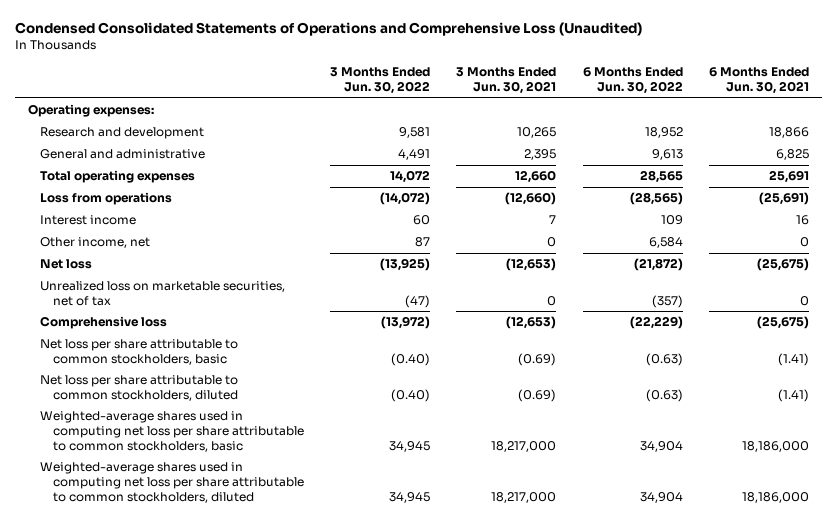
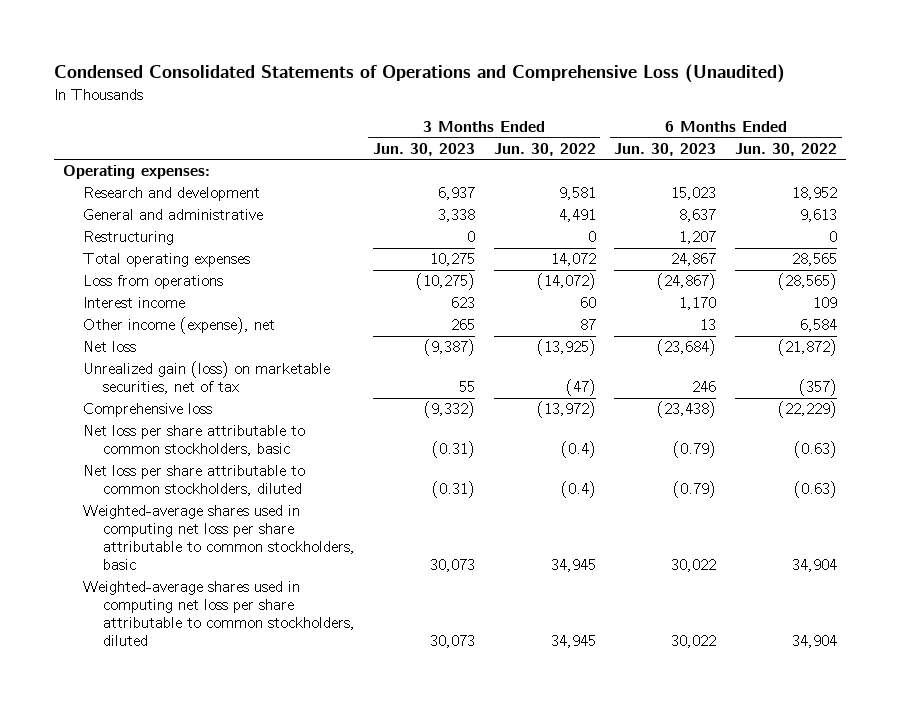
- | 3 Months Ended Jun. 30, 2022 | 3 Months Ended Jun. 30, 2021 | 6 Months Ended Jun. 30, 2022 | 6 Months Ended Jun. 30, 2021
+ | 3 Months Ended Jun. 30, 2023 | 3 Months Ended Jun. 30, 2022 | 6 Months Ended Jun. 30, 2023 | 6 Months Ended Jun. 30, 2022
+ Restructuring | 0 | 0 | 1,207 | 0
- Other income, net | 87 | 0 | 6,584 | 0
+ Other income (expense), net | 265 | 87 | 13 | 6,584
- Unrealized loss on marketable securities, net of tax | (47) | 0 | (357) | 0
+ Unrealized gain (loss) on marketable securities, net of tax | 55 | (47) | 246 | (357)
- Net loss per share attributable to common stockholders, basic | (0.40) | (0.69) | (0.63) | (1.41)
- Net loss per share attributable to common stockholders, diluted | (0.40) | (0.69) | (0.63) | (1.41)
+ Net loss per share attributable to common stockholders, basic | (0.31) | (0.4) | (0.79) | (0.63)
+ Net loss per share attributable to common stockholders, diluted | (0.31) | (0.4) | (0.79) | (0.63)

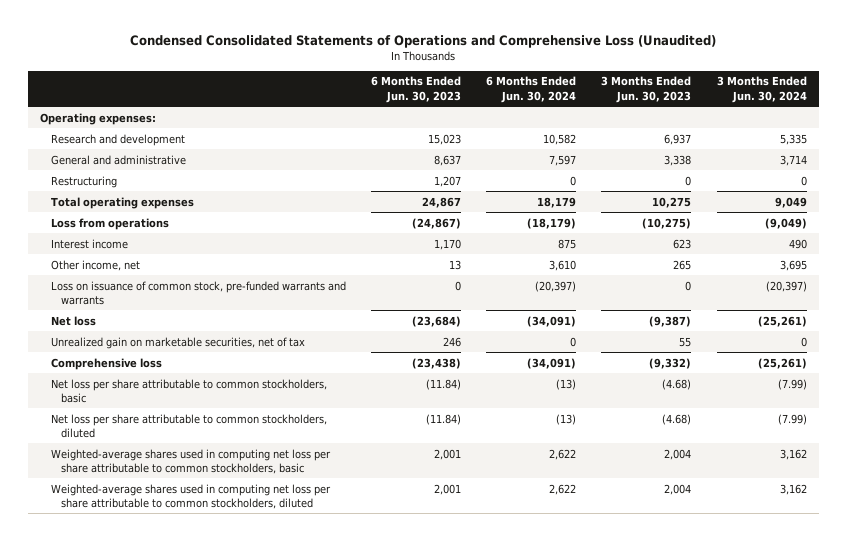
- | 3 Months Ended Jun. 30, 2023 | 3 Months Ended Jun. 30, 2022 | 6 Months Ended Jun. 30, 2023 | 6 Months Ended Jun. 30, 2022
+ | 6 Months Ended Jun. 30, 2023 | 6 Months Ended Jun. 30, 2024 | 3 Months Ended Jun. 30, 2023 | 3 Months Ended Jun. 30, 2024
- Other income (expense), net | 265 | 87 | 13 | 6,584
+ Other income, net | 13 | 3,610 | 265 | 3,695
+ Loss on issuance of common stock, pre-funded warrants and warrants | 0 | (20,397) | 0 | (20,397)
- Unrealized gain (loss) on marketable securities, net of tax | 55 | (47) | 246 | (357)
+ Unrealized gain on marketable securities, net of tax | 246 | 0 | 55 | 0
- Net loss per share attributable to common stockholders, basic | (0.31) | (0.4) | (0.79) | (0.63)
- Net loss per share attributable to common stockholders, diluted | (0.31) | (0.4) | (0.79) | (0.63)
- Weighted-average shares used in computing net loss per share attributable to common stockholders, basic | 30,073 | 34,945 | 30,022 | 34,904
- Weighted-average shares used in computing net loss per share attributable to common stockholders, diluted | 30,073 | 34,945 | 30,022 | 34,904
+ Net loss per share attributable to common stockholders, basic | (11.84) | (13) | (4.68) | (7.99)
+ Net loss per share attributable to common stockholders, diluted | (11.84) | (13) | (4.68) | (7.99)
+ Weighted-average shares used in computing net loss per share attributable to common stockholders, basic | 2,001 | 2,622 | 2,004 | 3,162
+ Weighted-average shares used in computing net loss per share attributable to common stockholders, diluted | 2,001 | 2,622 | 2,004 | 3,162

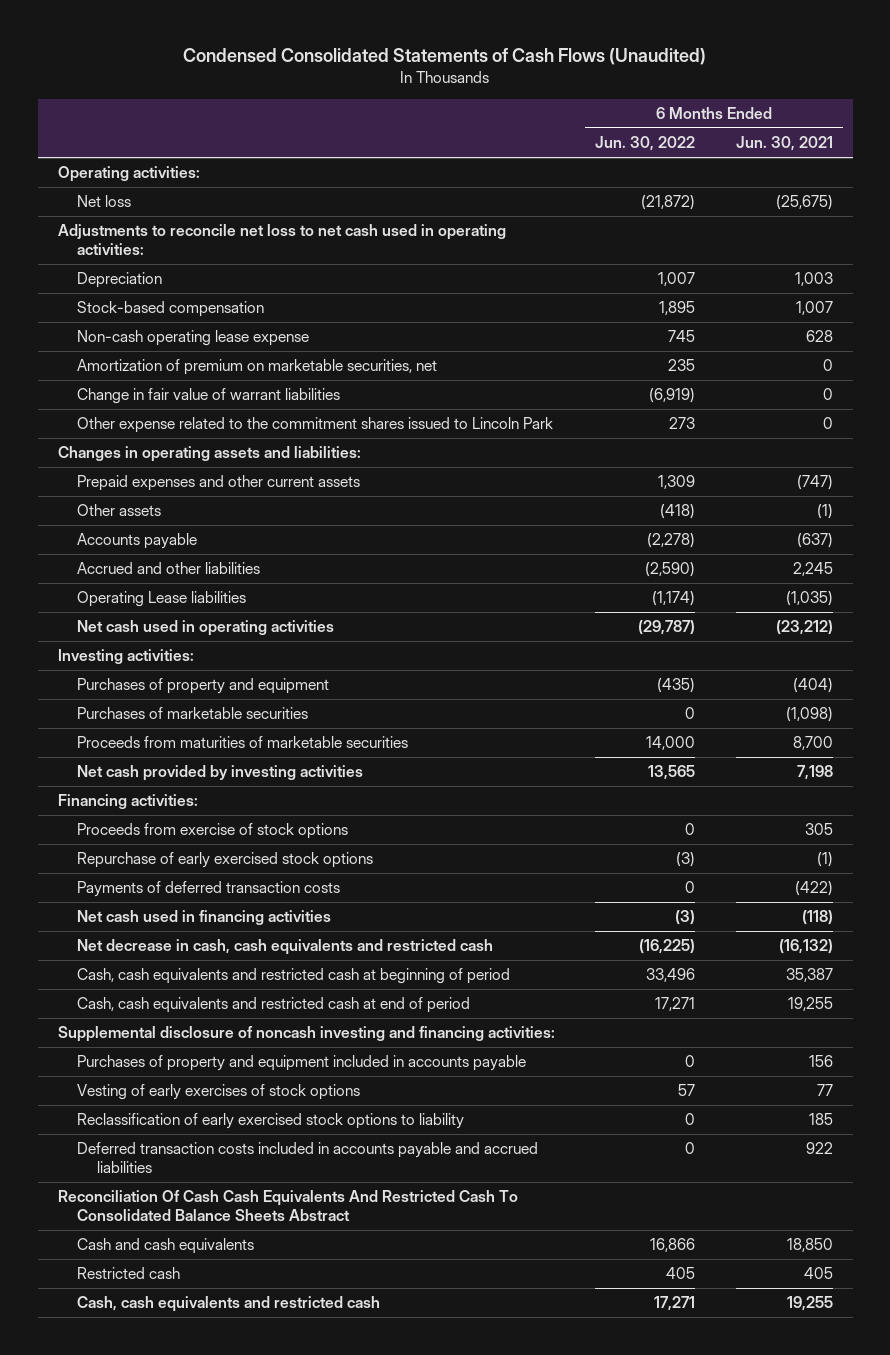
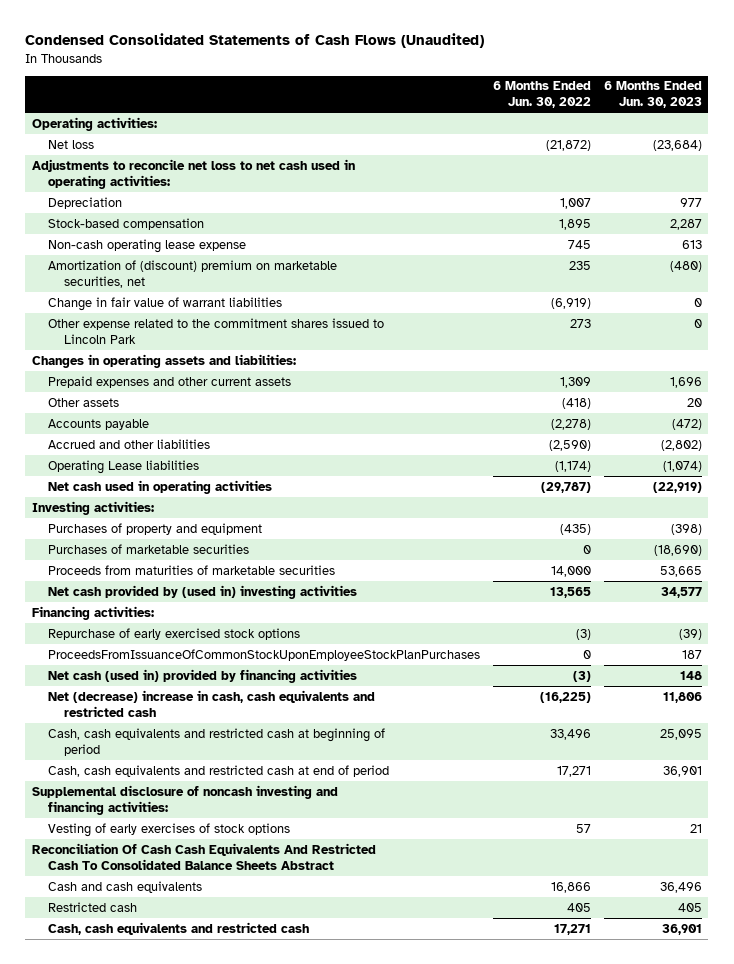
- | 6 Months Ended Jun. 30, 2022 | 6 Months Ended Jun. 30, 2021
+ | 6 Months Ended Jun. 30, 2022 | 6 Months Ended Jun. 30, 2023
- Amortization of premium on marketable securities, net | 235 | 0
+ Amortization of (discount) premium on marketable securities, net | 235 | (480)
- Net cash provided by investing activities | 13,565 | 7,198
+ Net cash provided by (used in) investing activities | 13,565 | 34,577
- Proceeds from exercise of stock options | 0 | 305
- Payments of deferred transaction costs | 0 | (422)
- Net cash used in financing activities | (3) | (118)
- Net decrease in cash, cash equivalents and restricted cash | (16,225) | (16,132)
+ ProceedsFromIssuanceOfCommonStockUponEmployeeStockPlanPurchases | 0 | 187
+ Net cash (used in) provided by financing activities | (3) | 148
+ Net (decrease) increase in cash, cash equivalents and restricted cash | (16,225) | 11,806
- Purchases of property and equipment included in accounts payable | 0 | 156
- Reclassification of early exercised stock options to liability | 0 | 185
- Deferred transaction costs included in accounts payable and accrued liabilities | 0 | 922

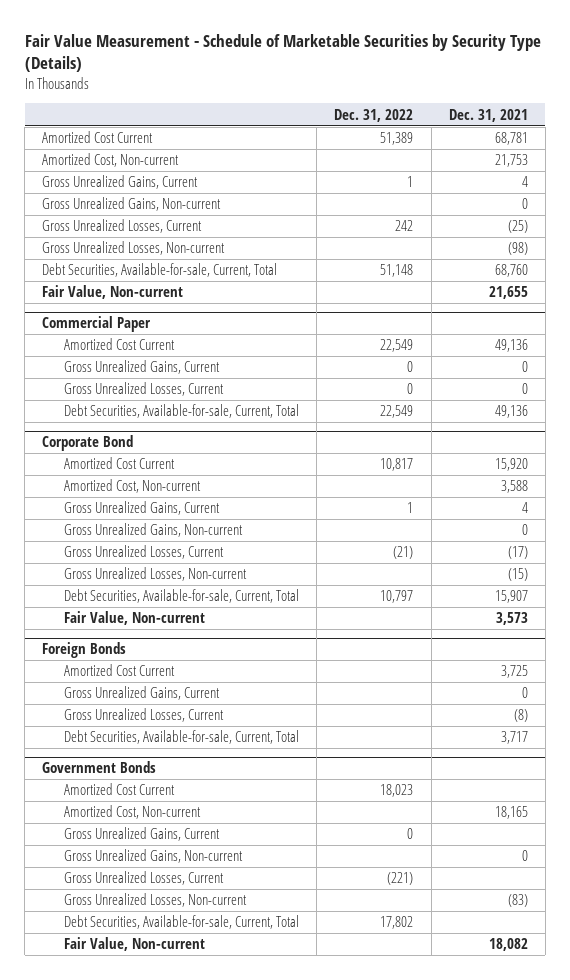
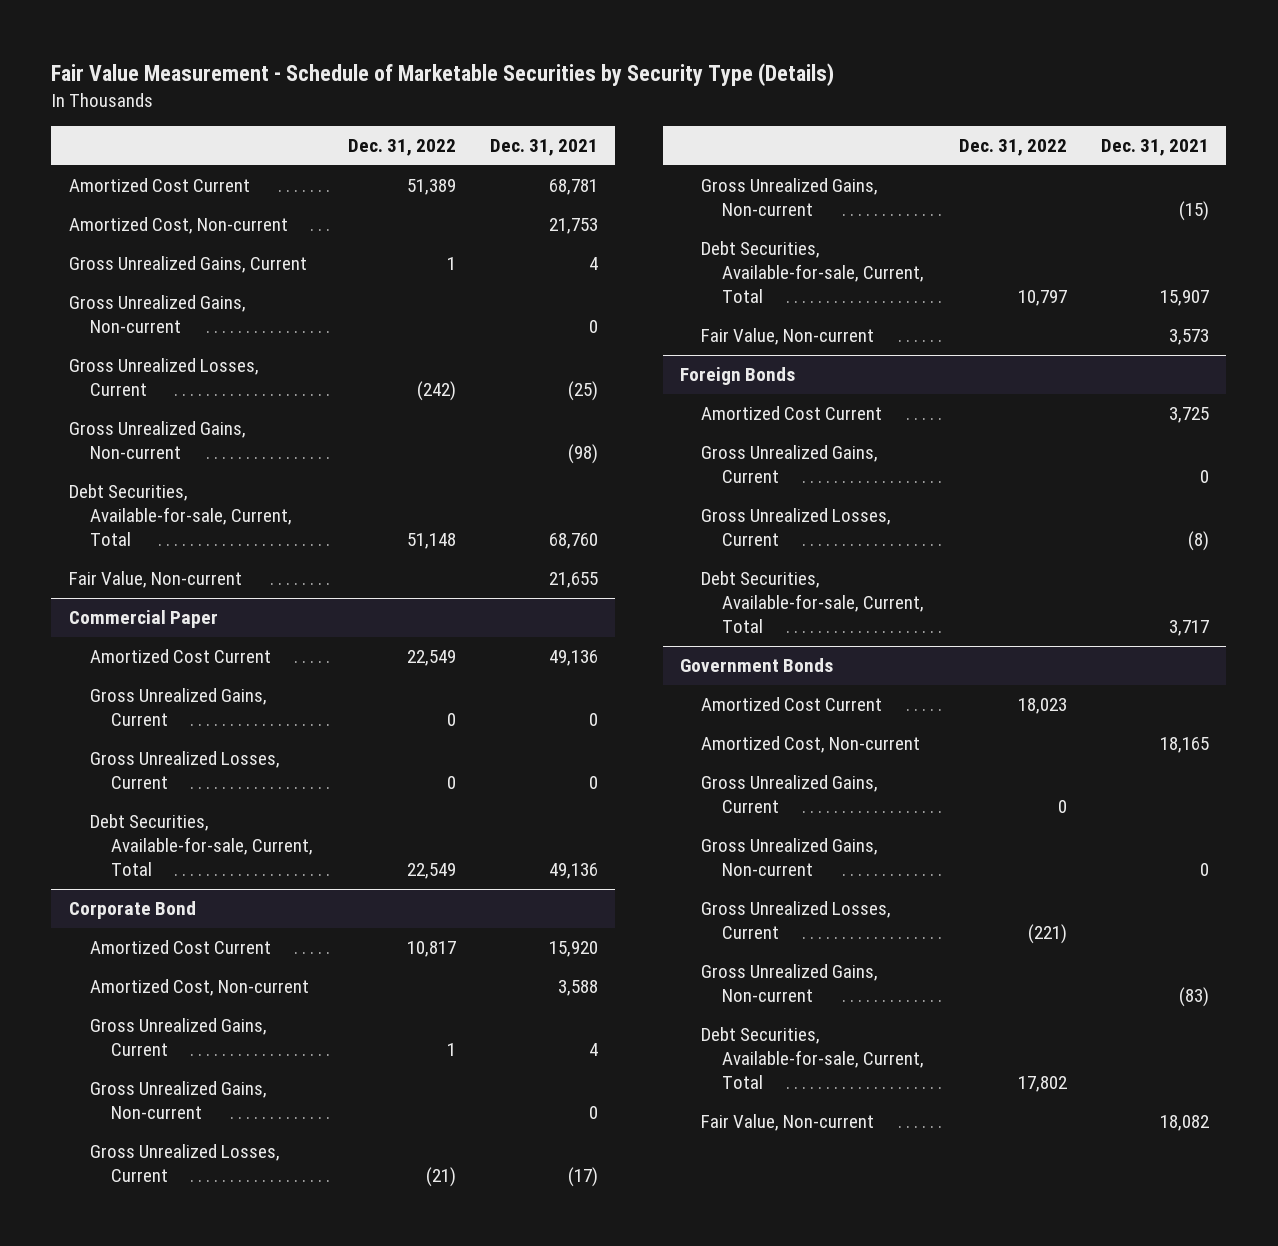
- Gross Unrealized Losses, Current | 242 | (25)
- Gross Unrealized Losses, Non-current | | (98)
+ Gross Unrealized Losses, Current | (242) | (25)
+ Gross Unrealized Gains, Non-current | | (98)
@ Corporate Bond
- Gross Unrealized Losses, Non-current | | (15)
+ Gross Unrealized Gains, Non-current | | (15)
@ Government Bonds
- Gross Unrealized Losses, Non-current | | (83)
+ Gross Unrealized Gains, Non-current | | (83)

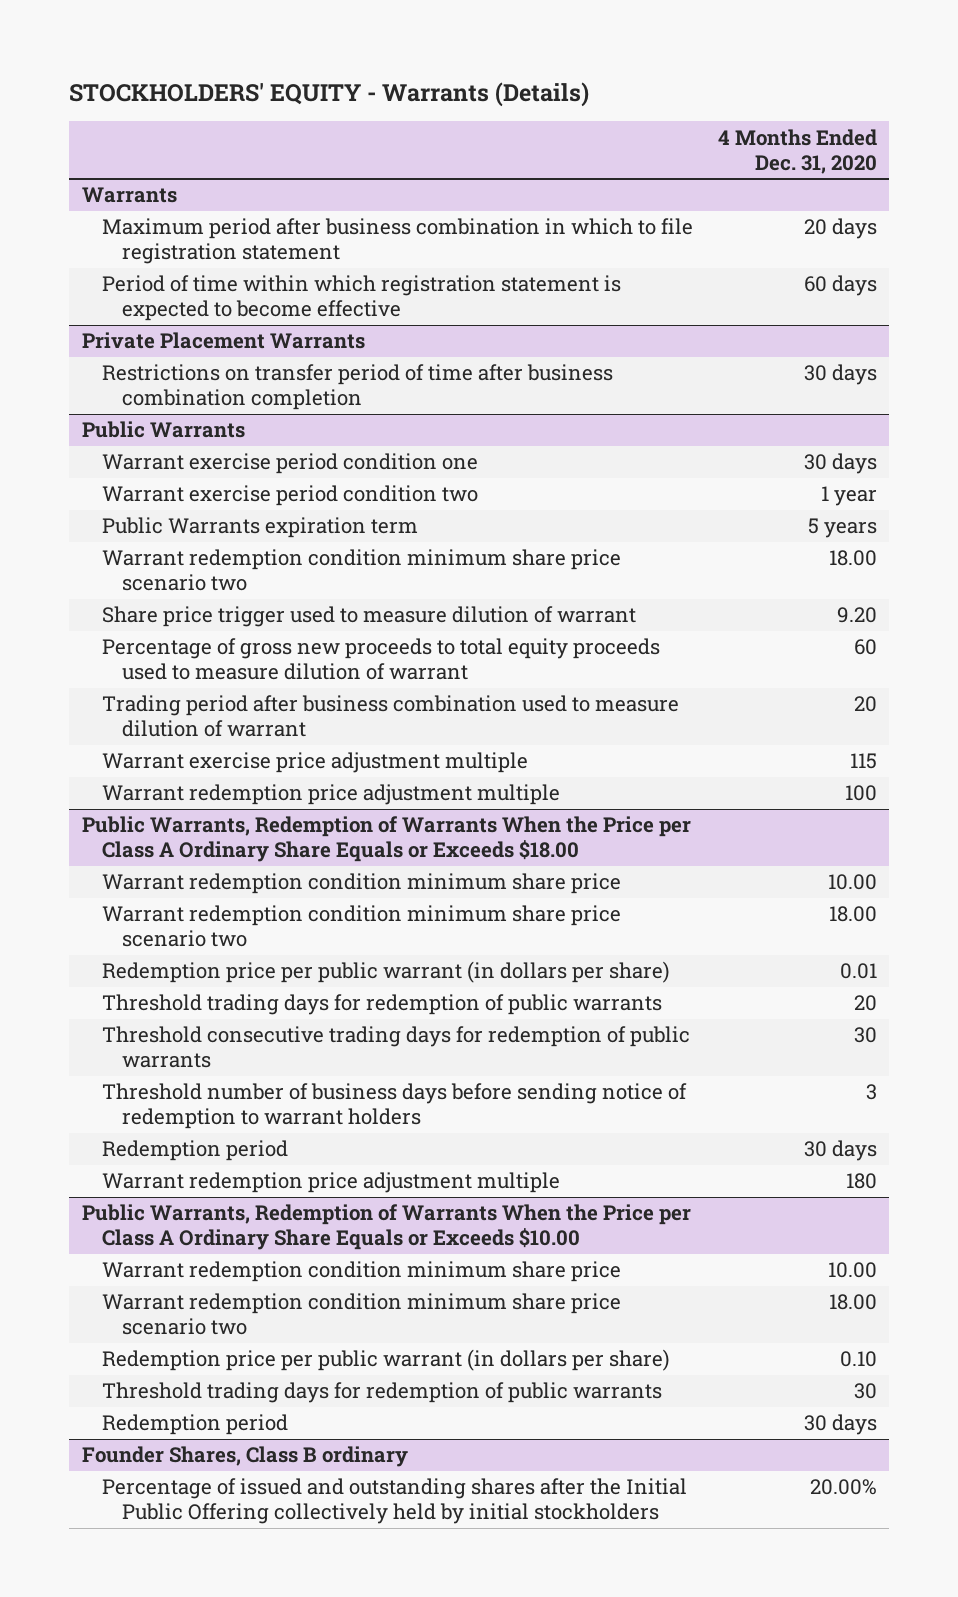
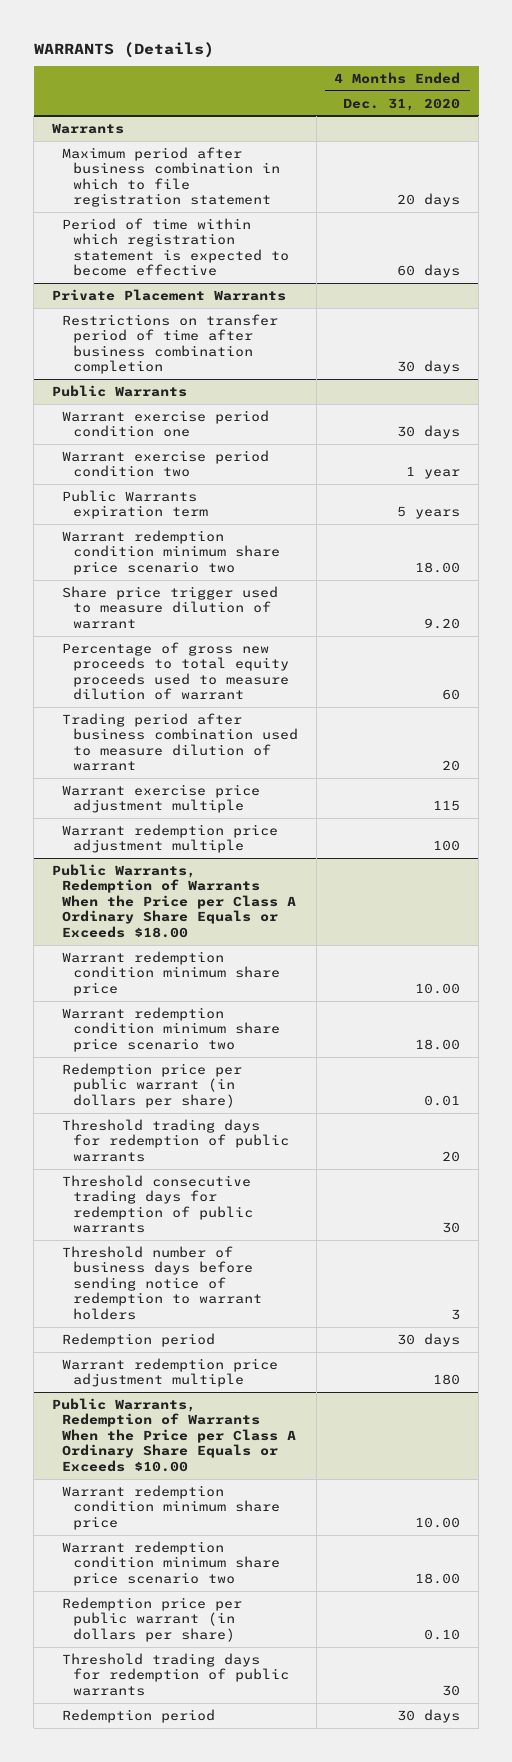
- STOCKHOLDERS' EQUITY - Warrants (Details)
+ WARRANTS (Details)
- Founder Shares, Class B ordinary
- Percentage of issued and outstanding shares after the Initial Public Offering collectively held by initial stockholders | 20.00%

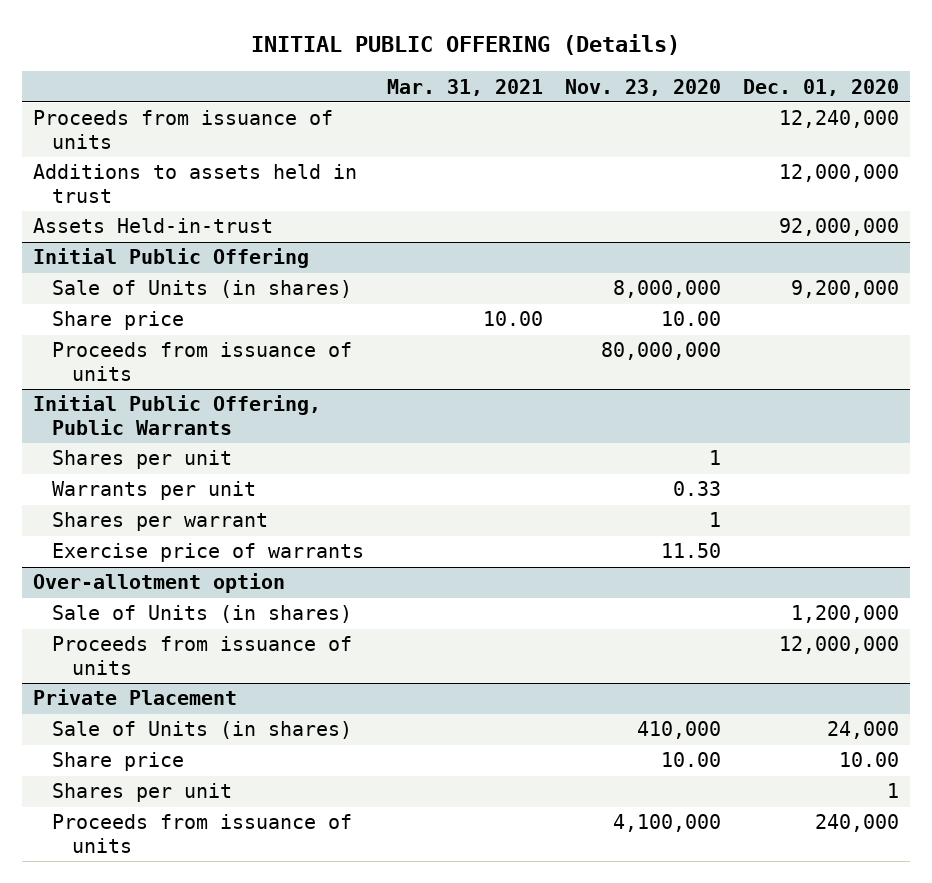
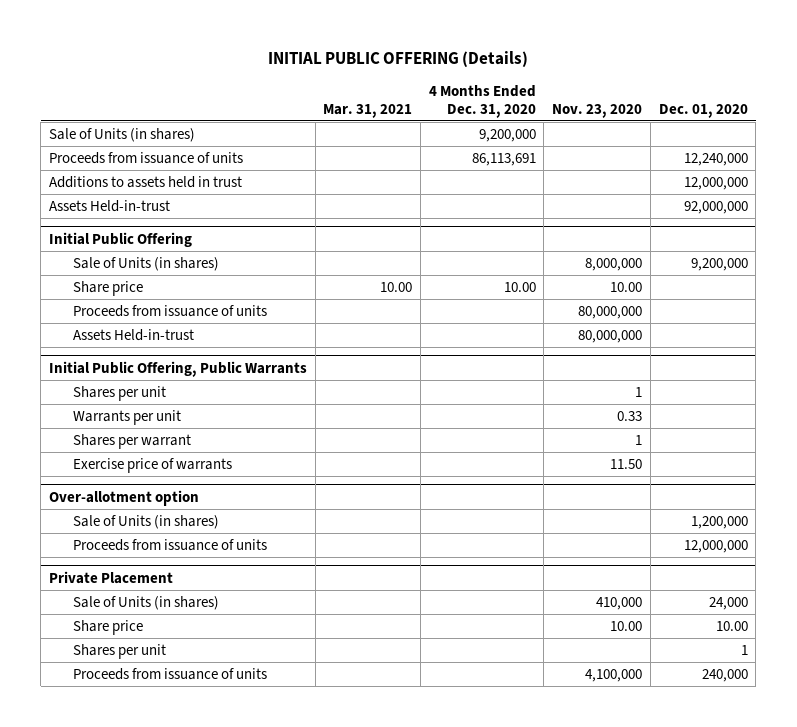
- | Mar. 31, 2021 | Nov. 23, 2020 | Dec. 01, 2020
+ | Mar. 31, 2021 | 4 Months Ended Dec. 31, 2020 | Nov. 23, 2020 | Dec. 01, 2020
+ Sale of Units (in shares) | | 9,200,000 | |
@ Initial Public Offering
+ Assets Held-in-trust | | | 80,000,000 |

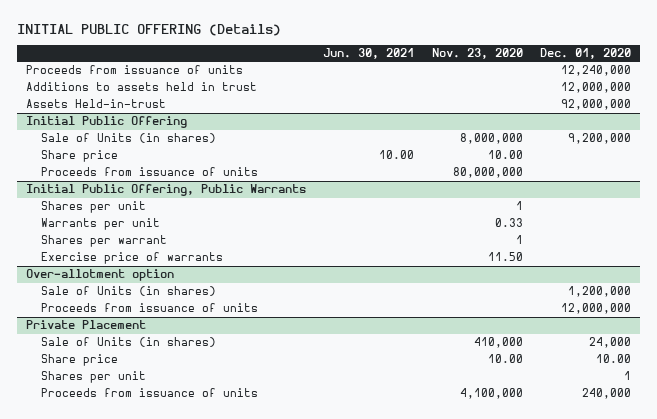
- | Mar. 31, 2021 | 4 Months Ended Dec. 31, 2020 | Nov. 23, 2020 | Dec. 01, 2020
+ | Jun. 30, 2021 | Nov. 23, 2020 | Dec. 01, 2020
- Sale of Units (in shares) | | 9,200,000 | |
@ Initial Public Offering
- Assets Held-in-trust | | | 80,000,000 |

